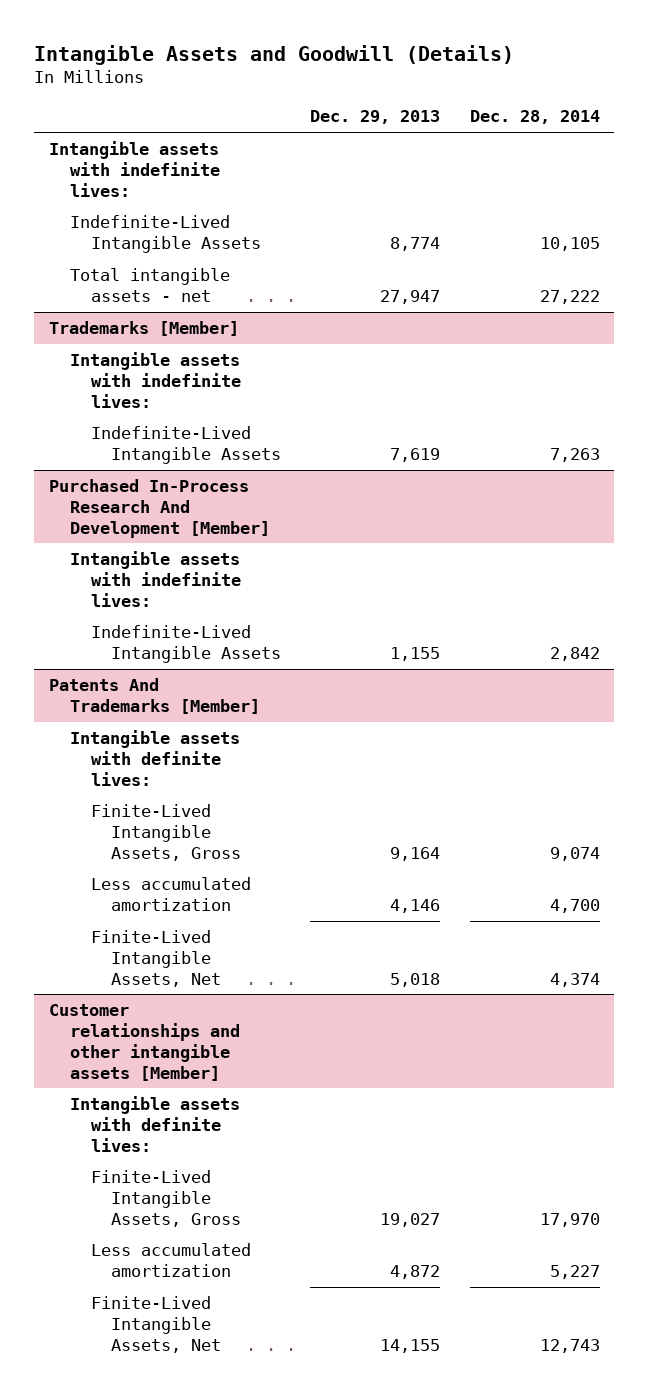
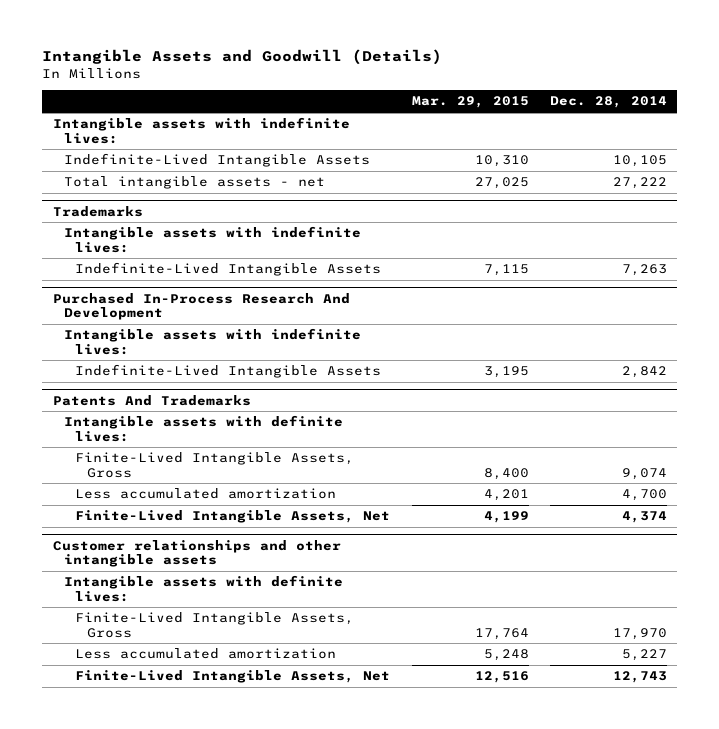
- | Dec. 29, 2013 | Dec. 28, 2014
+ | Mar. 29, 2015 | Dec. 28, 2014
- Trademarks [Member]
+ Trademarks
- Purchased In-Process Research And Development [Member]
+ Purchased In-Process Research And Development
- Patents And Trademarks [Member]
+ Patents And Trademarks
- Customer relationships and other intangible assets [Member]
+ Customer relationships and other intangible assets

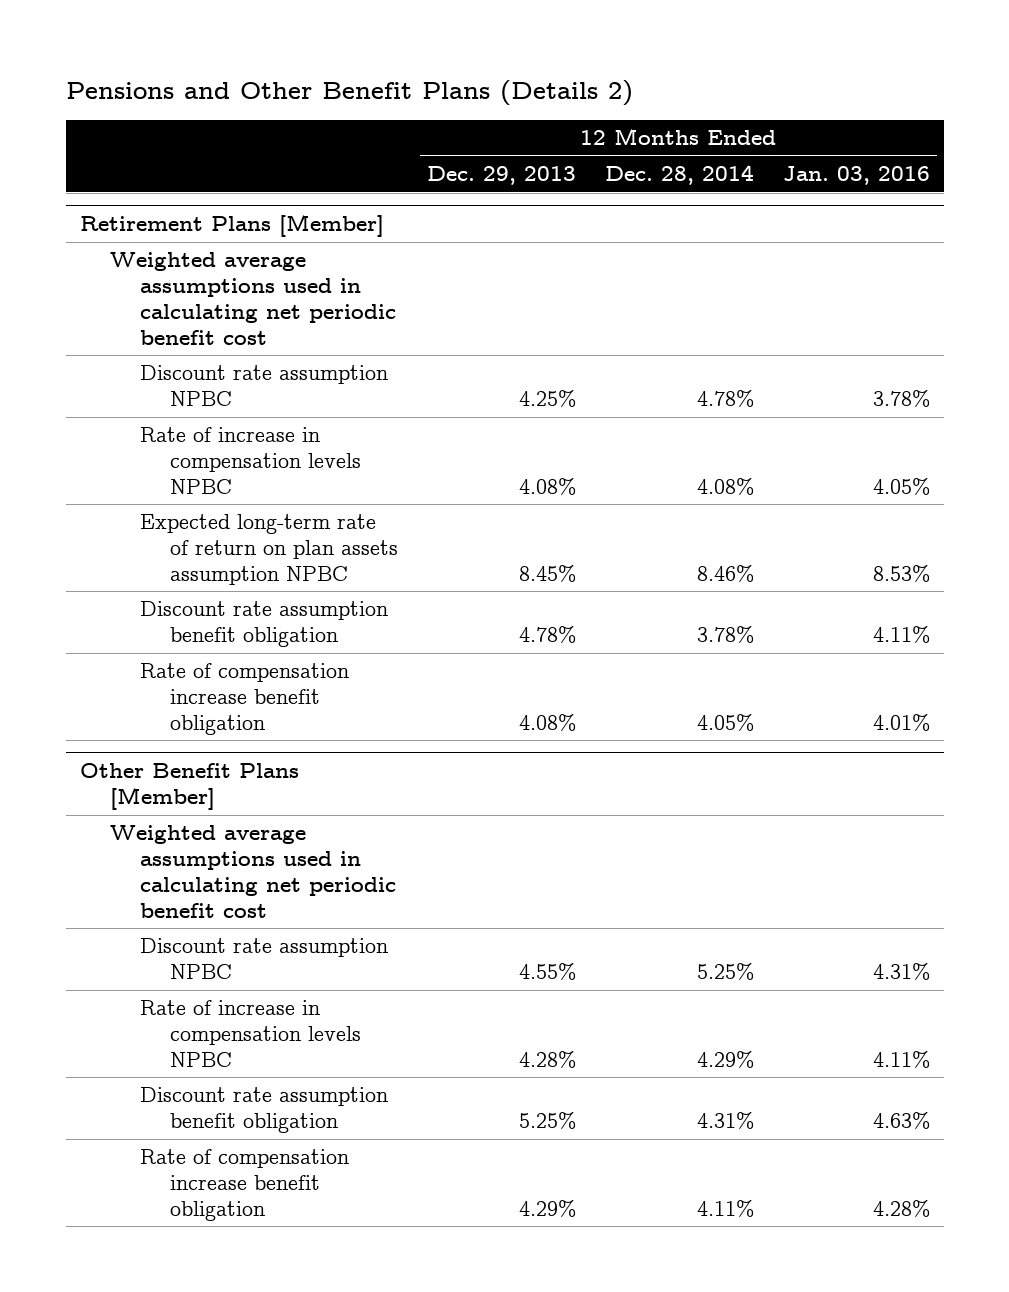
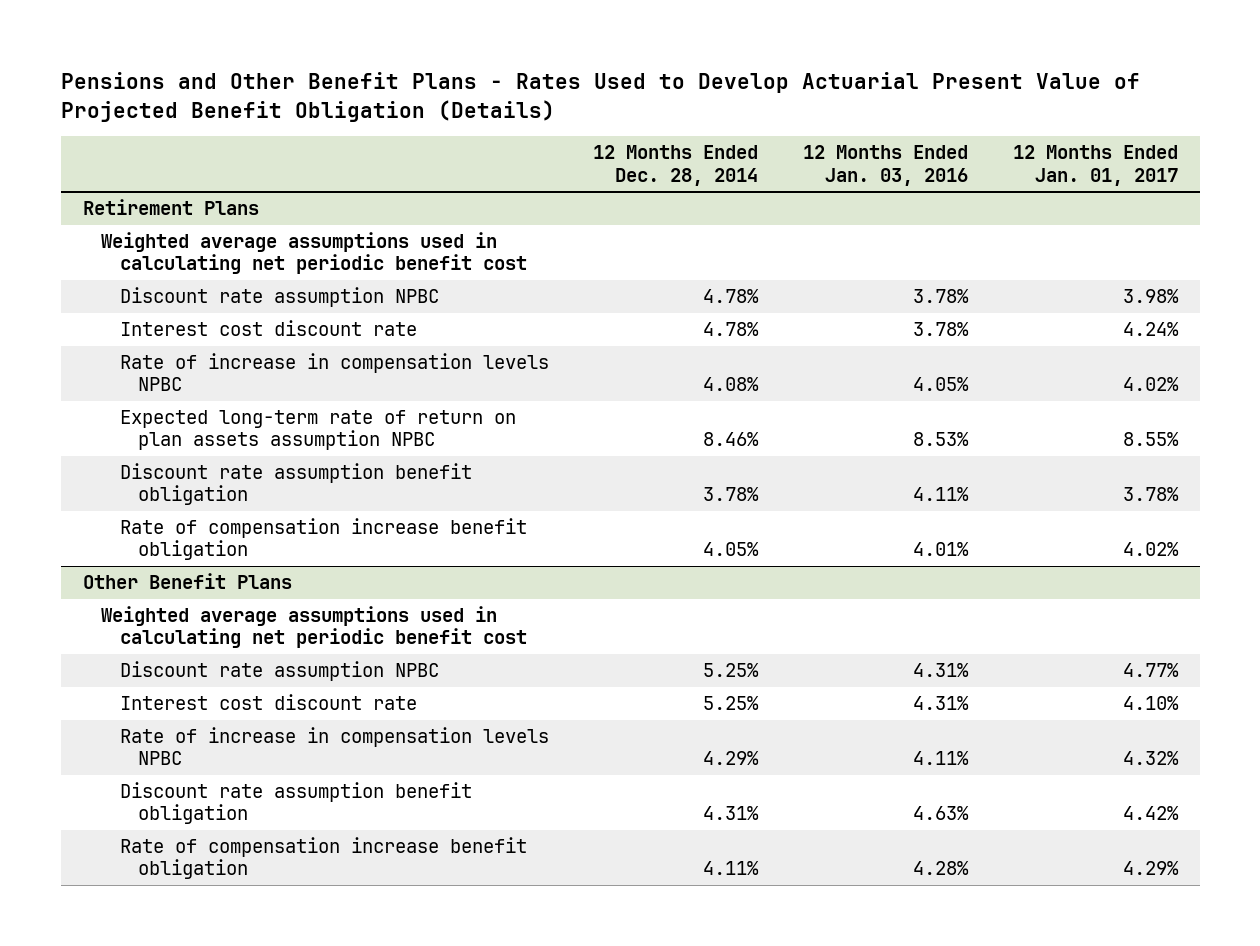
- Pensions and Other Benefit Plans (Details 2)
+ Pensions and Other Benefit Plans - Rates Used to Develop Actuarial Present Value of Projected Benefit Obligation (Details)
- | 12 Months Ended Dec. 29, 2013 | 12 Months Ended Dec. 28, 2014 | 12 Months Ended Jan. 03, 2016
+ | 12 Months Ended Dec. 28, 2014 | 12 Months Ended Jan. 03, 2016 | 12 Months Ended Jan. 01, 2017
- Retirement Plans [Member]
+ Retirement Plans
+ Interest cost discount rate | 4.78% | 3.78% | 4.24%
- Other Benefit Plans [Member]
+ Other Benefit Plans
+ Interest cost discount rate | 5.25% | 4.31% | 4.10%

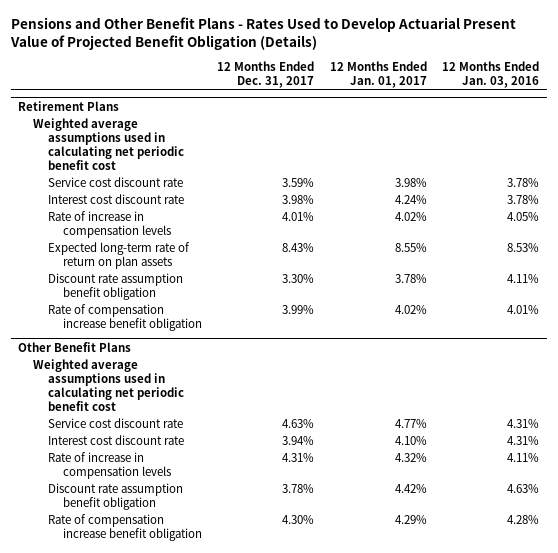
- | 12 Months Ended Dec. 28, 2014 | 12 Months Ended Jan. 03, 2016 | 12 Months Ended Jan. 01, 2017
+ | 12 Months Ended Dec. 31, 2017 | 12 Months Ended Jan. 01, 2017 | 12 Months Ended Jan. 03, 2016
@ Retirement Plans
- Discount rate assumption NPBC | 4.78% | 3.78% | 3.98%
+ Service cost discount rate | 3.59% | 3.98% | 3.78%
- Rate of increase in compensation levels NPBC | 4.08% | 4.05% | 4.02%
- Expected long-term rate of return on plan assets assumption NPBC | 8.46% | 8.53% | 8.55%
+ Rate of increase in compensation levels | 4.01% | 4.02% | 4.05%
+ Expected long-term rate of return on plan assets | 8.43% | 8.55% | 8.53%
@ Other Benefit Plans
- Discount rate assumption NPBC | 5.25% | 4.31% | 4.77%
+ Service cost discount rate | 4.63% | 4.77% | 4.31%
- Rate of increase in compensation levels NPBC | 4.29% | 4.11% | 4.32%
+ Rate of increase in compensation levels | 4.31% | 4.32% | 4.11%

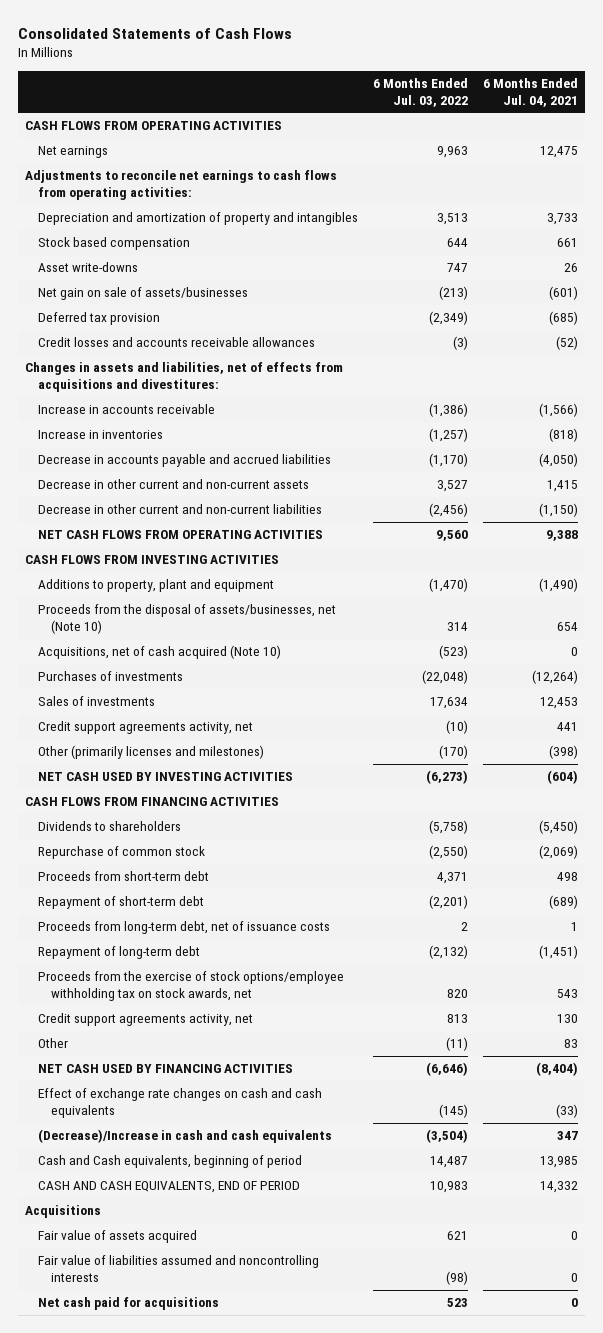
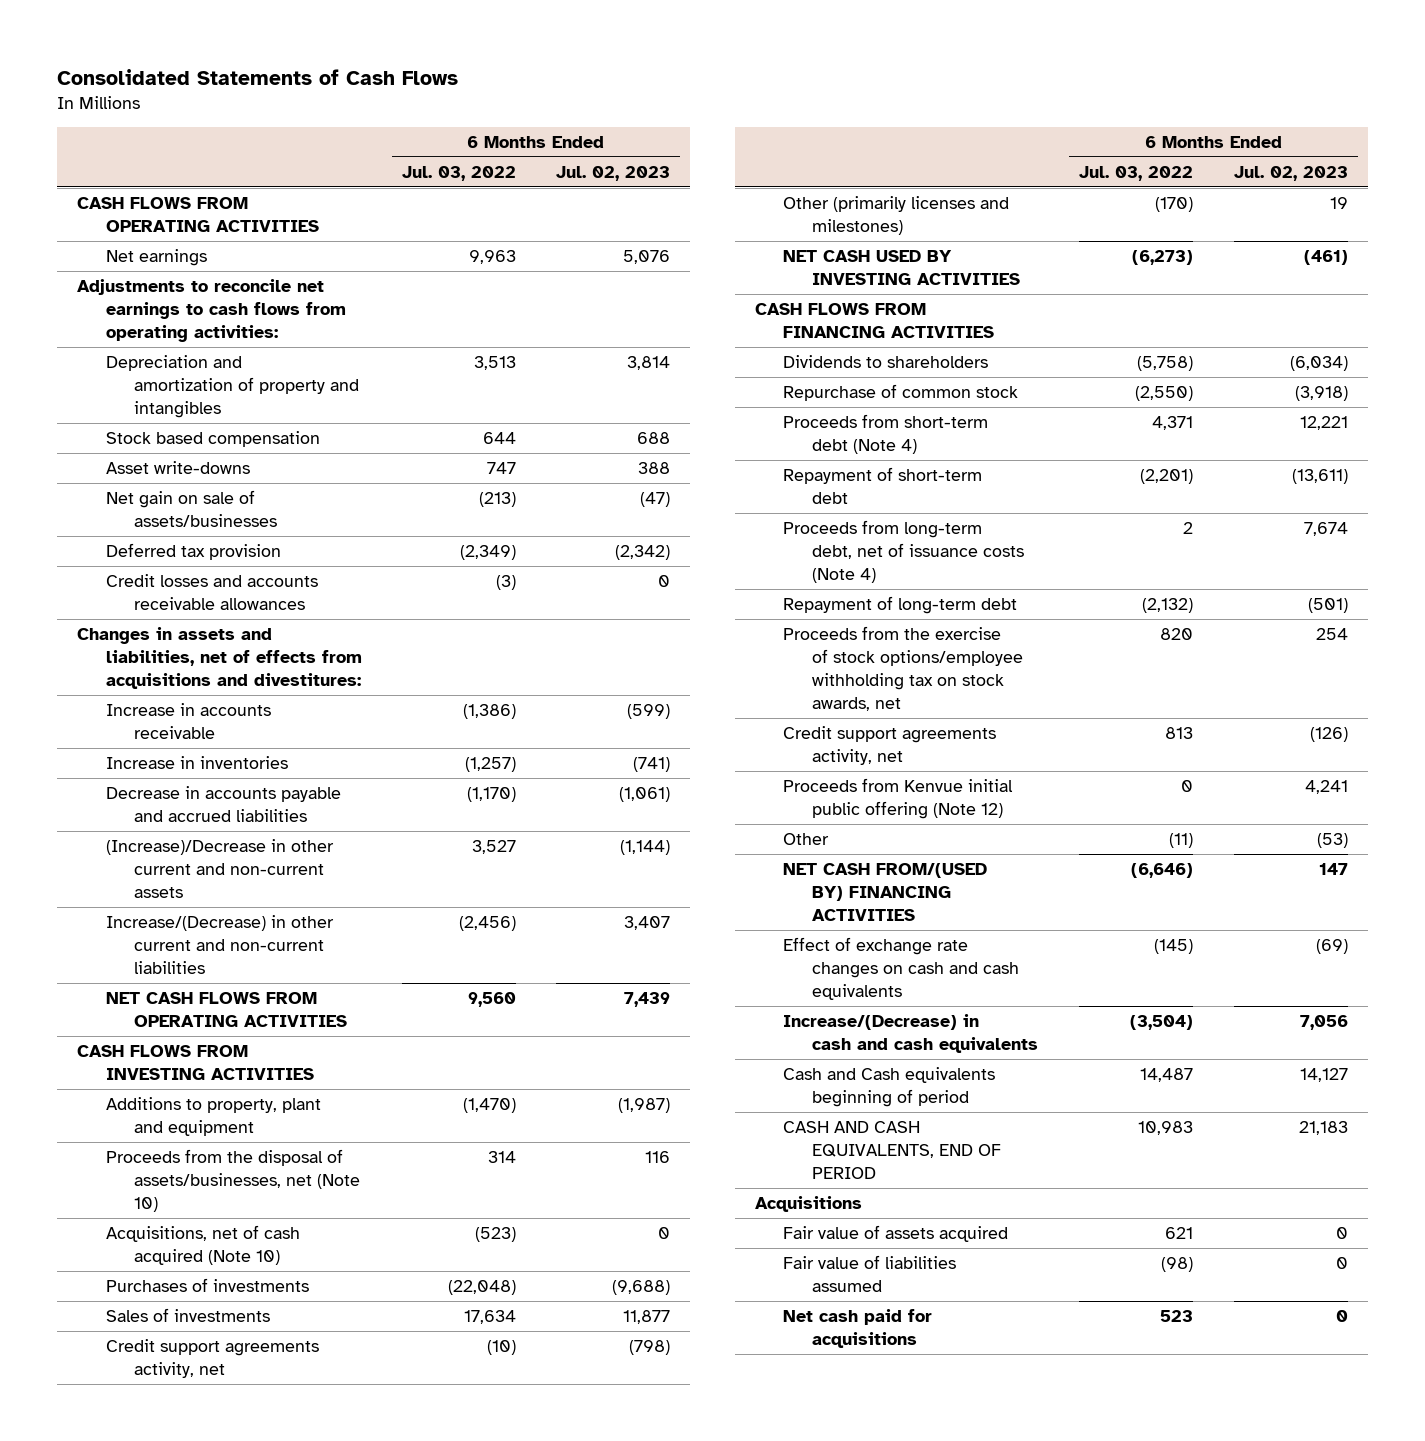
- | 6 Months Ended Jul. 03, 2022 | 6 Months Ended Jul. 04, 2021
+ | 6 Months Ended Jul. 03, 2022 | 6 Months Ended Jul. 02, 2023
- Decrease in other current and non-current assets | 3,527 | 1,415
- Decrease in other current and non-current liabilities | (2,456) | (1,150)
+ (Increase)/Decrease in other current and non-current assets | 3,527 | (1,144)
+ Increase/(Decrease) in other current and non-current liabilities | (2,456) | 3,407
- Proceeds from short-term debt | 4,371 | 498
+ Proceeds from short-term debt (Note 4) | 4,371 | 12,221
- Proceeds from long-term debt, net of issuance costs | 2 | 1
+ Proceeds from long-term debt, net of issuance costs (Note 4) | 2 | 7,674
+ Proceeds from Kenvue initial public offering (Note 12) | 0 | 4,241
- NET CASH USED BY FINANCING ACTIVITIES | (6,646) | (8,404)
+ NET CASH FROM/(USED BY) FINANCING ACTIVITIES | (6,646) | 147
- (Decrease)/Increase in cash and cash equivalents | (3,504) | 347
- Cash and Cash equivalents, beginning of period | 14,487 | 13,985
+ Increase/(Decrease) in cash and cash equivalents | (3,504) | 7,056
+ Cash and Cash equivalents beginning of period | 14,487 | 14,127
- Fair value of liabilities assumed and noncontrolling interests | (98) | 0
+ Fair value of liabilities assumed | (98) | 0

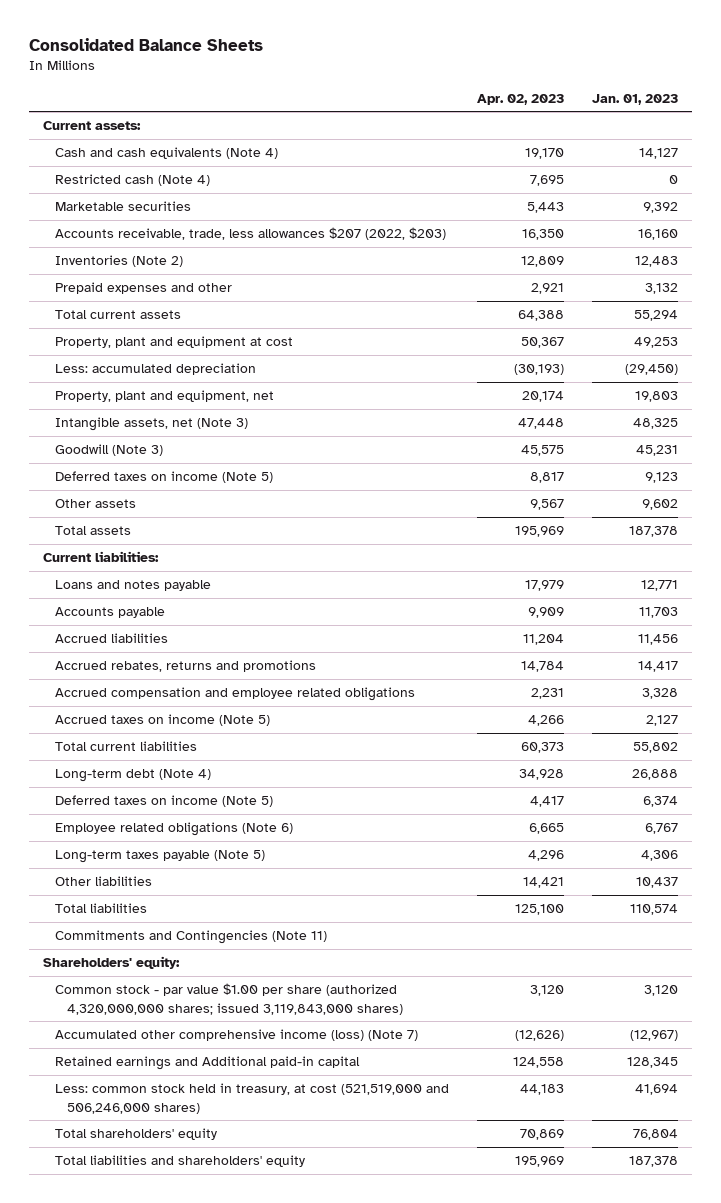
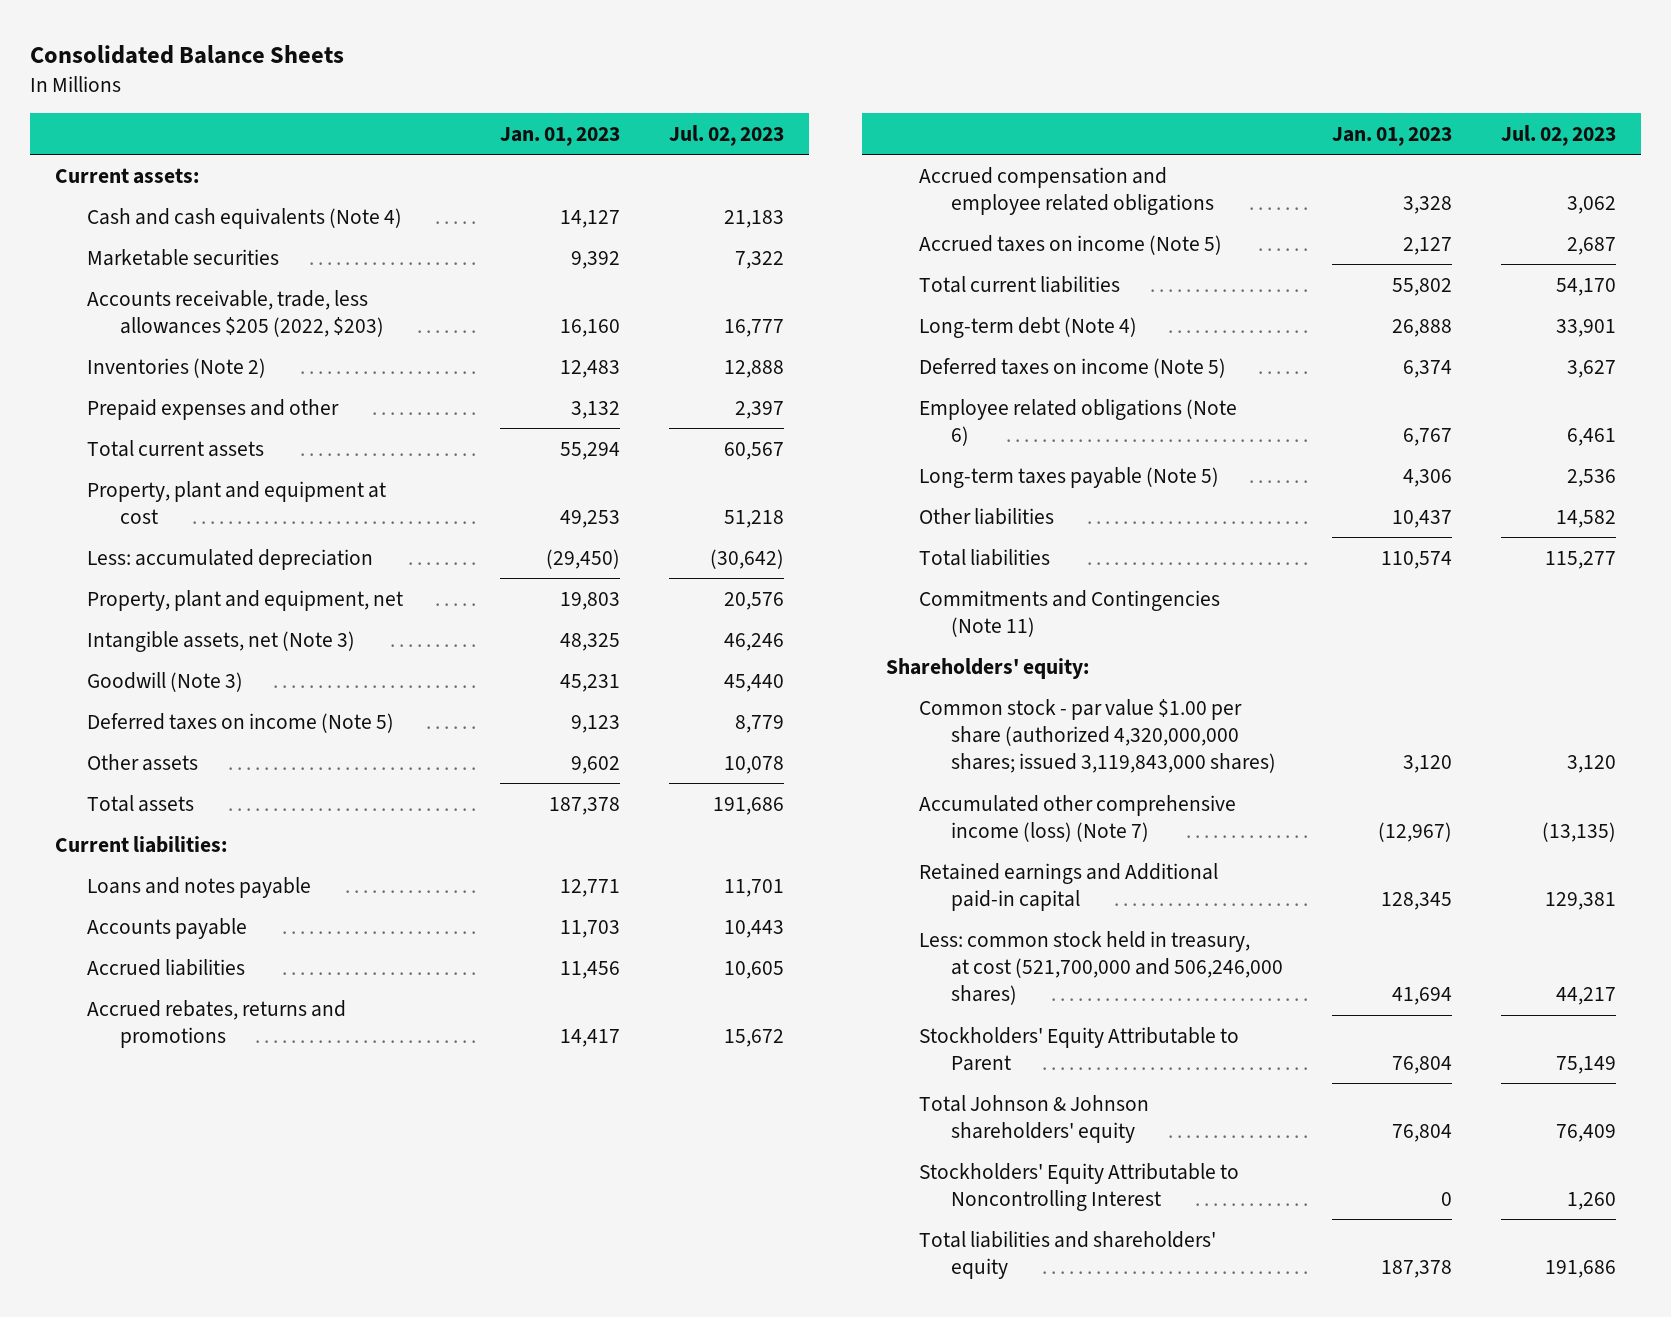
- | Apr. 02, 2023 | Jan. 01, 2023
+ | Jan. 01, 2023 | Jul. 02, 2023
- Restricted cash (Note 4) | 7,695 | 0
- Accounts receivable, trade, less allowances $207 (2022, $203) | 16,350 | 16,160
+ Accounts receivable, trade, less allowances $205 (2022, $203) | 16,160 | 16,777
- Less: common stock held in treasury, at cost (521,519,000 and 506,246,000 shares) | 44,183 | 41,694
- Total shareholders' equity | 70,869 | 76,804
+ Less: common stock held in treasury, at cost (521,700,000 and 506,246,000 shares) | 41,694 | 44,217
+ Stockholders' Equity Attributable to Parent | 76,804 | 75,149
+ Total Johnson & Johnson shareholders' equity | 76,804 | 76,409
+ Stockholders' Equity Attributable to Noncontrolling Interest | 0 | 1,260

